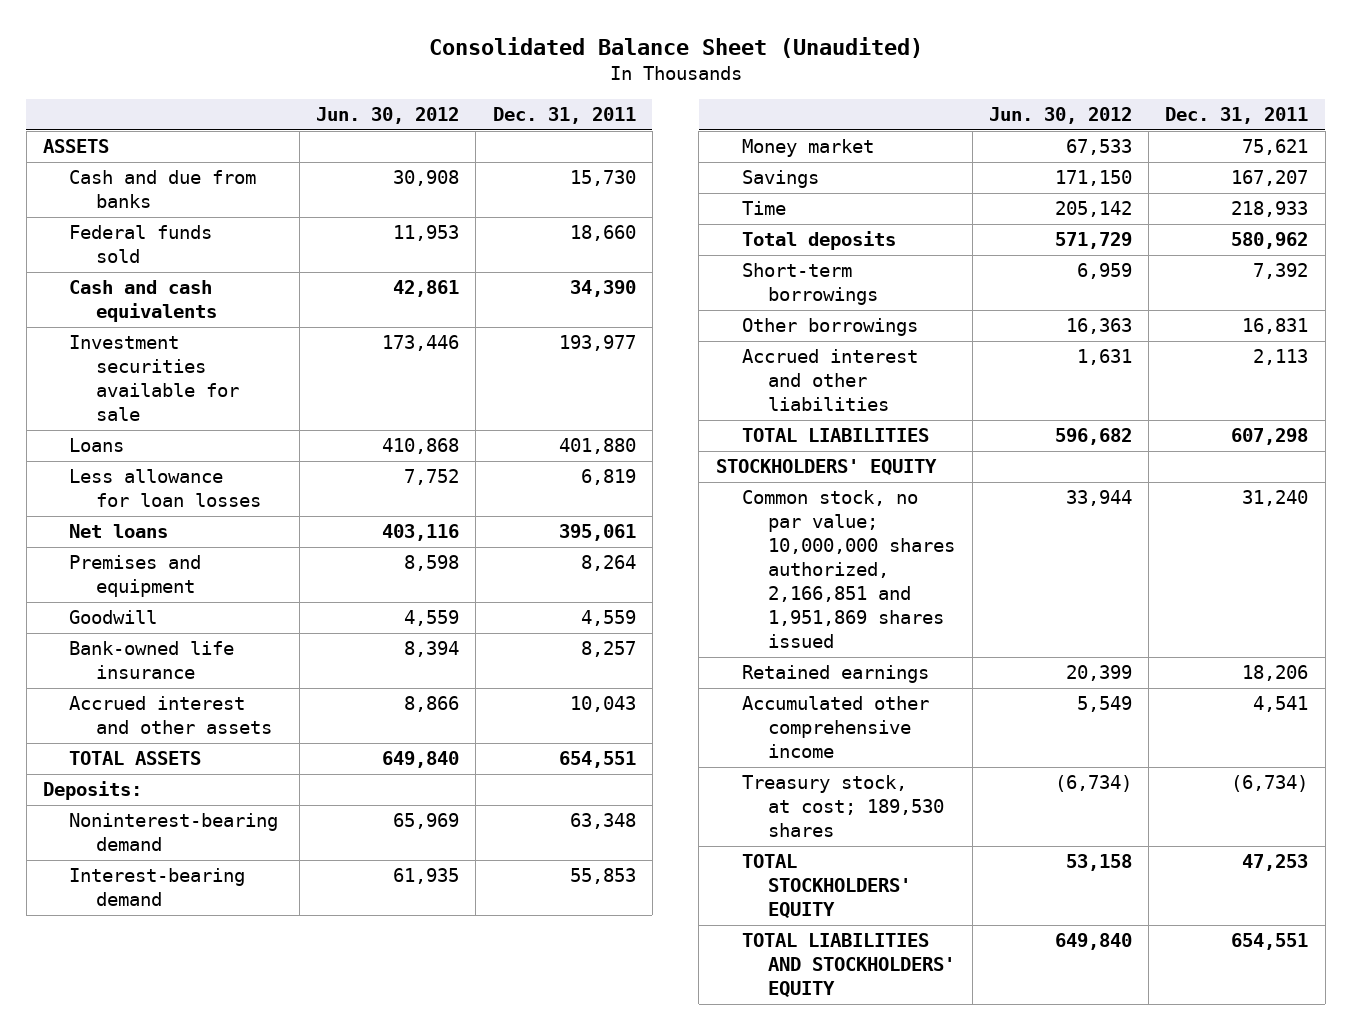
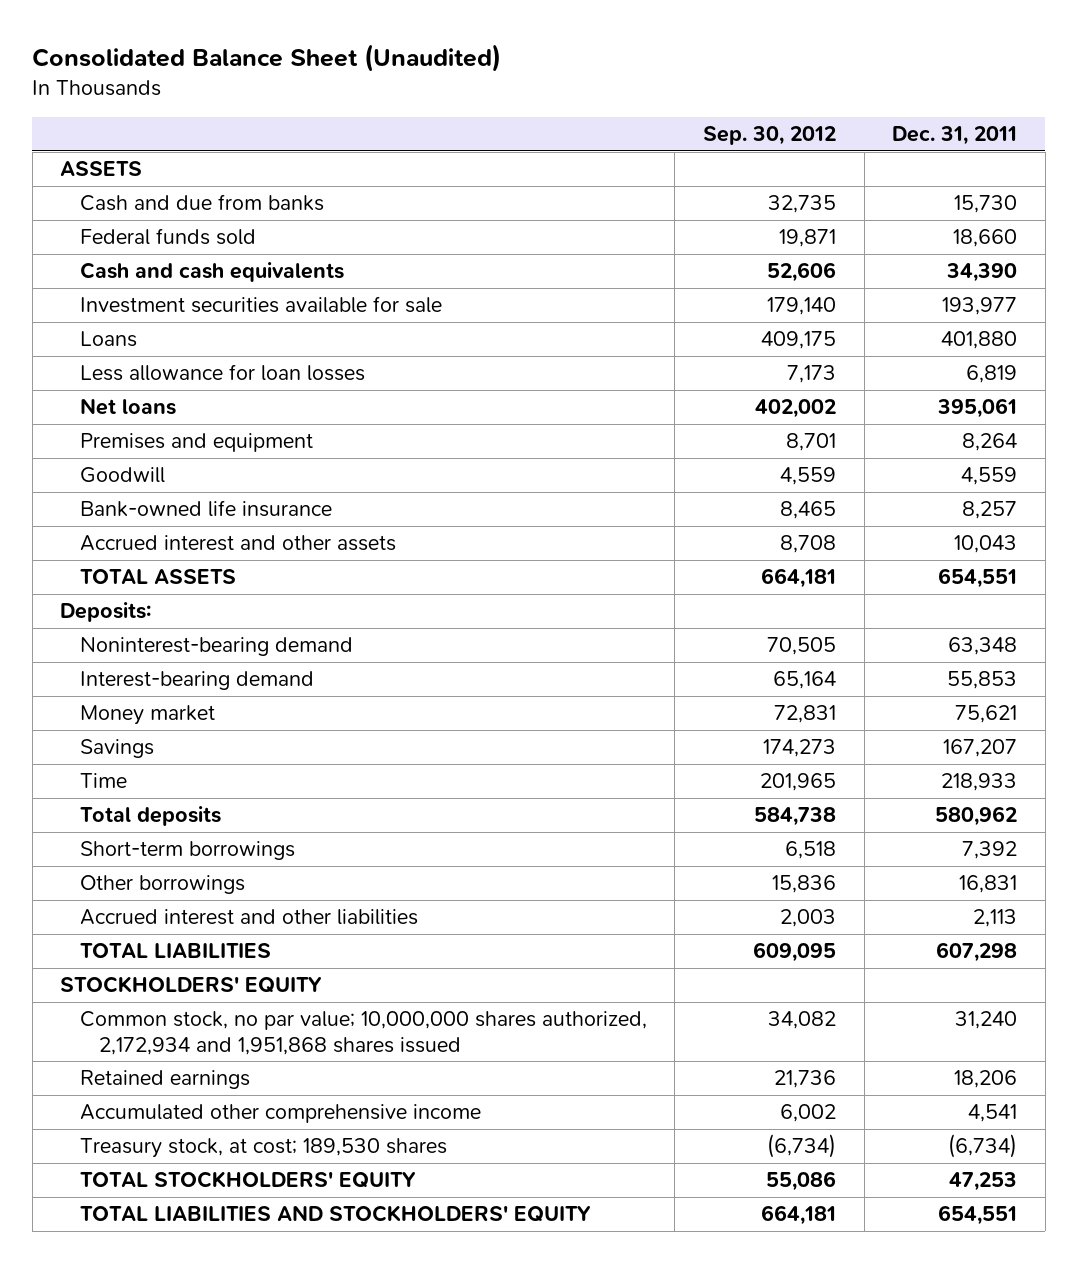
- | Jun. 30, 2012 | Dec. 31, 2011
+ | Sep. 30, 2012 | Dec. 31, 2011
- Common stock, no par value; 10,000,000 shares authorized, 2,166,851 and 1,951,869 shares issued | 33,944 | 31,240
+ Common stock, no par value; 10,000,000 shares authorized, 2,172,934 and 1,951,868 shares issued | 34,082 | 31,240

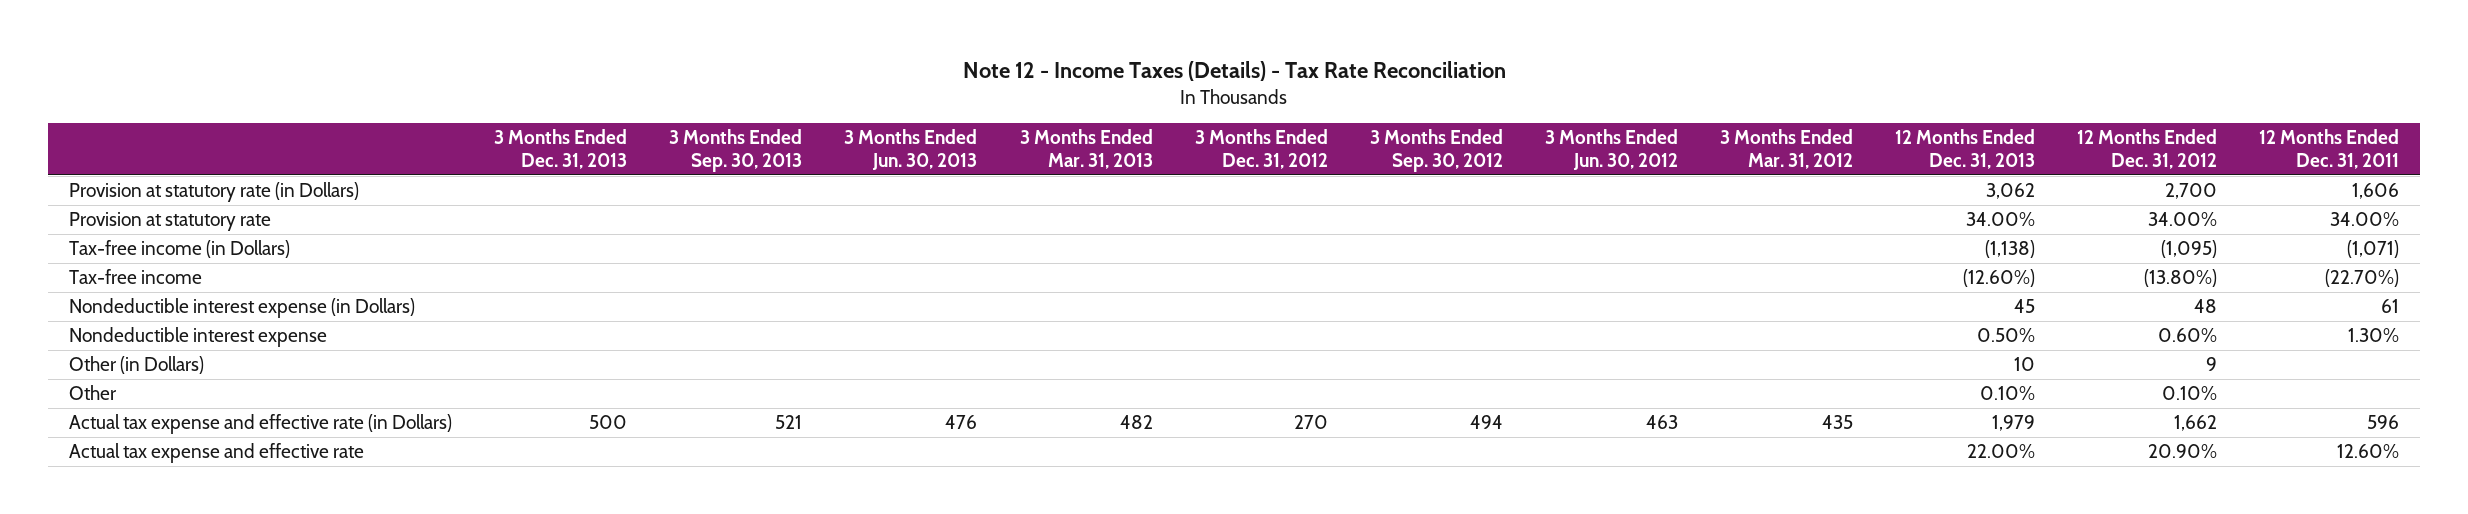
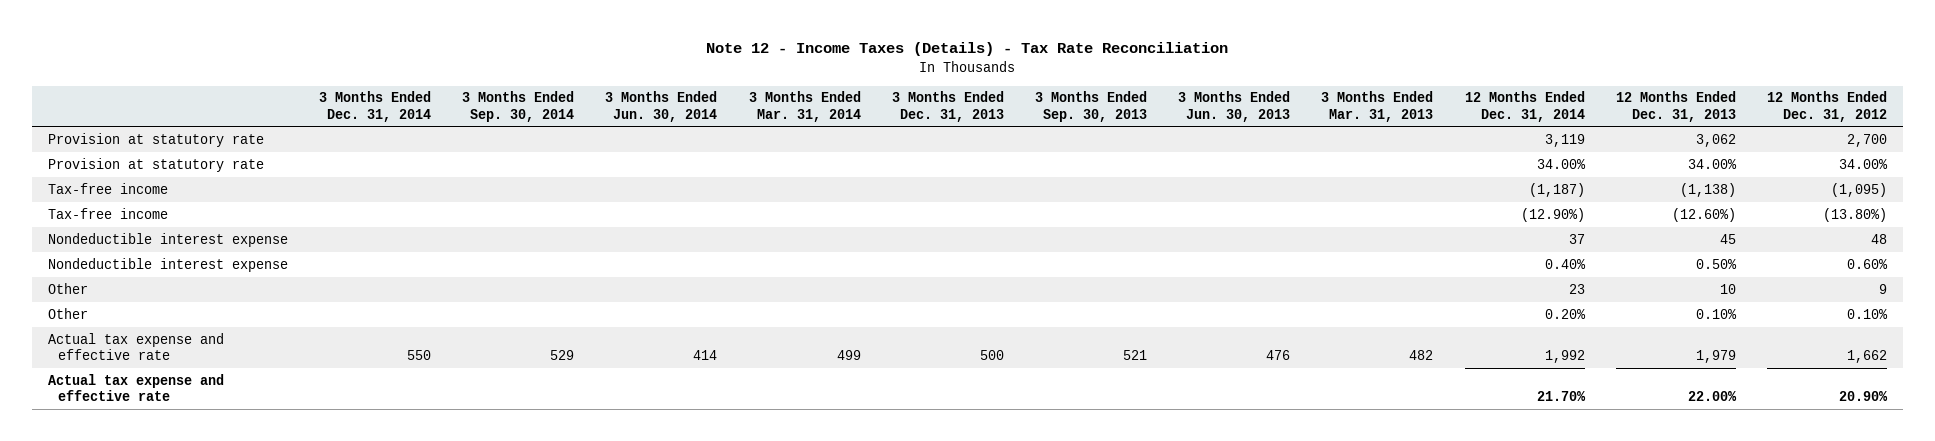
- | 3 Months Ended Dec. 31, 2013 | 3 Months Ended Sep. 30, 2013 | 3 Months Ended Jun. 30, 2013 | 3 Months Ended Mar. 31, 2013 | 3 Months Ended Dec. 31, 2012 | 3 Months Ended Sep. 30, 2012 | 3 Months Ended Jun. 30, 2012 | 3 Months Ended Mar. 31, 2012 | 12 Months Ended Dec. 31, 2013 | 12 Months Ended Dec. 31, 2012 | 12 Months Ended Dec. 31, 2011
+ | 3 Months Ended Dec. 31, 2014 | 3 Months Ended Sep. 30, 2014 | 3 Months Ended Jun. 30, 2014 | 3 Months Ended Mar. 31, 2014 | 3 Months Ended Dec. 31, 2013 | 3 Months Ended Sep. 30, 2013 | 3 Months Ended Jun. 30, 2013 | 3 Months Ended Mar. 31, 2013 | 12 Months Ended Dec. 31, 2014 | 12 Months Ended Dec. 31, 2013 | 12 Months Ended Dec. 31, 2012
- Provision at statutory rate (in Dollars) | | | | | | | | | 3,062 | 2,700 | 1,606
+ Provision at statutory rate | | | | | | | | | 3,119 | 3,062 | 2,700
- Tax-free income (in Dollars) | | | | | | | | | (1,138) | (1,095) | (1,071)
+ Tax-free income | | | | | | | | | (1,187) | (1,138) | (1,095)
- Nondeductible interest expense (in Dollars) | | | | | | | | | 45 | 48 | 61
+ Nondeductible interest expense | | | | | | | | | 37 | 45 | 48
- Other (in Dollars) | | | | | | | | | 10 | 9 |
+ Other | | | | | | | | | 23 | 10 | 9
- Actual tax expense and effective rate (in Dollars) | 500 | 521 | 476 | 482 | 270 | 494 | 463 | 435 | 1,979 | 1,662 | 596
+ Actual tax expense and effective rate | 550 | 529 | 414 | 499 | 500 | 521 | 476 | 482 | 1,992 | 1,979 | 1,662

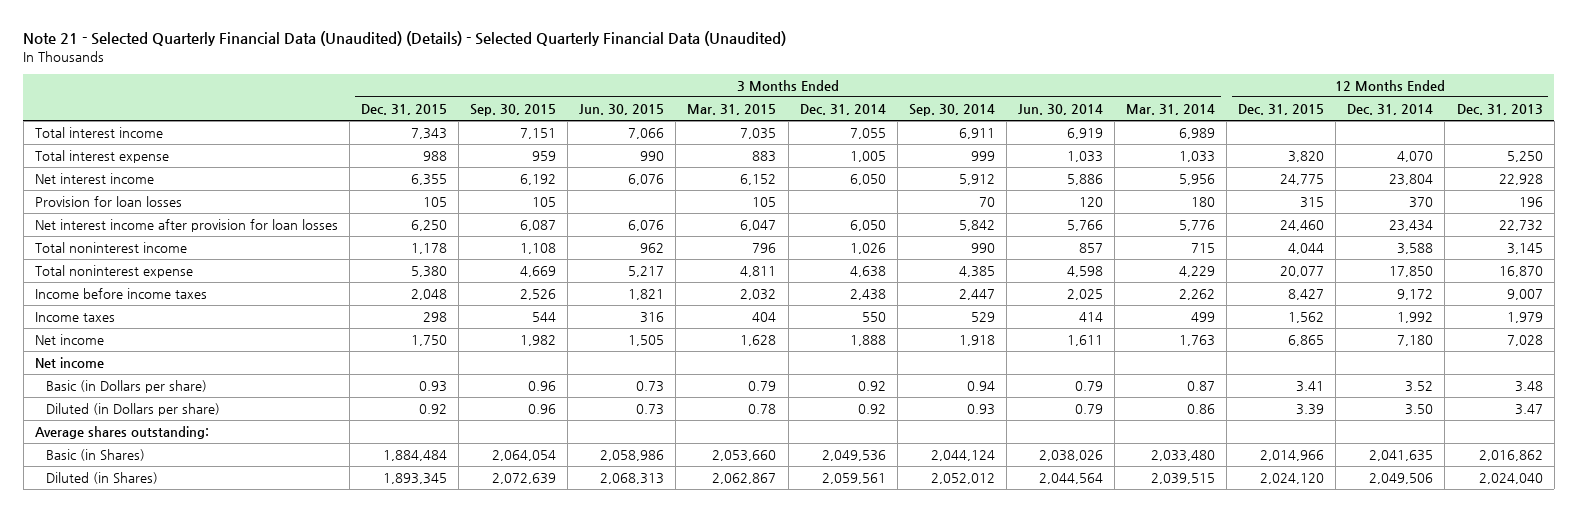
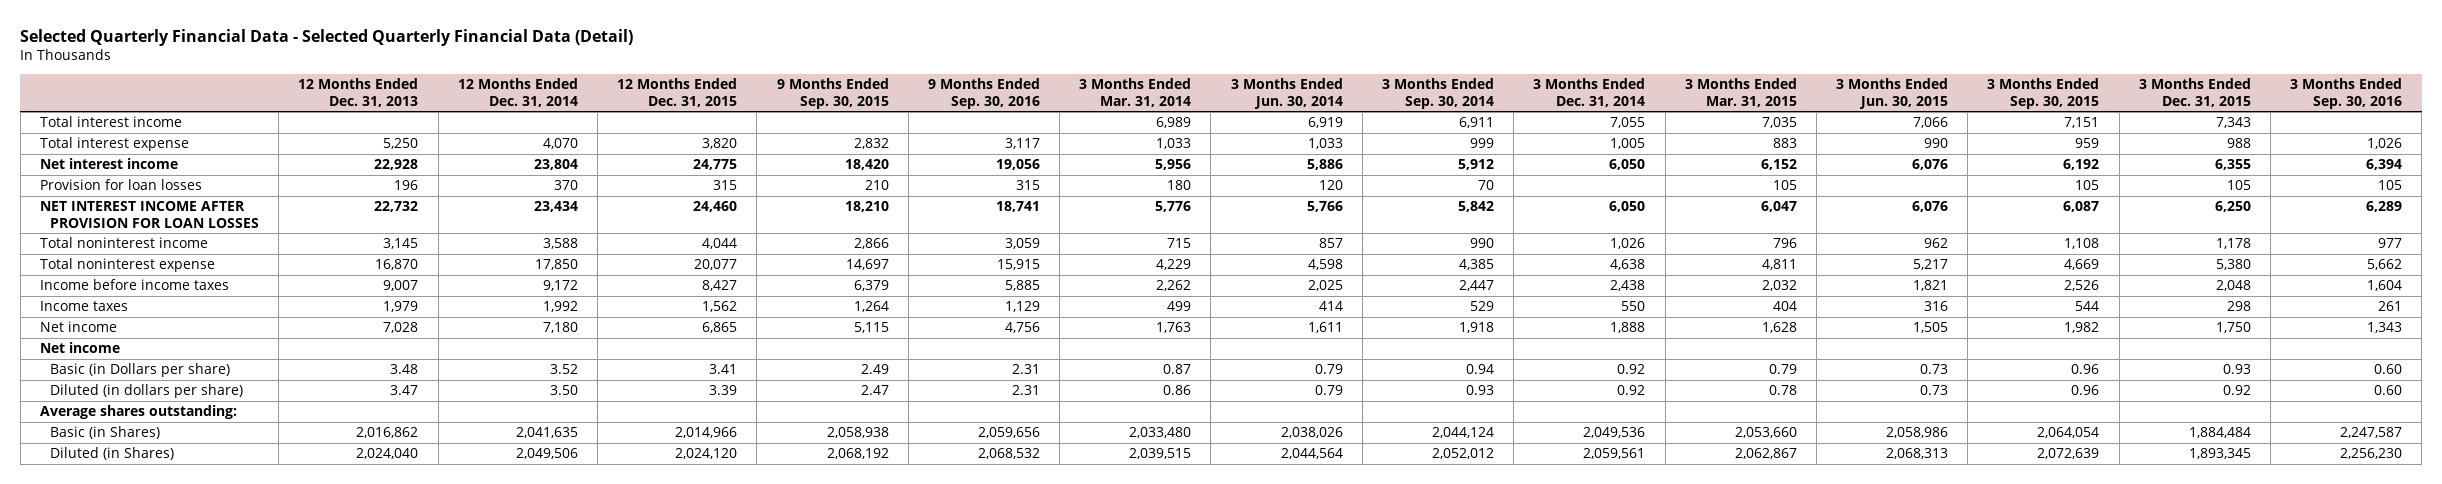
- Note 21 - Selected Quarterly Financial Data (Unaudited) (Details) - Selected Quarterly Financial Data (Unaudited)
+ Selected Quarterly Financial Data - Selected Quarterly Financial Data (Detail)
- | 3 Months Ended Dec. 31, 2015 | 3 Months Ended Sep. 30, 2015 | 3 Months Ended Jun. 30, 2015 | 3 Months Ended Mar. 31, 2015 | 3 Months Ended Dec. 31, 2014 | 3 Months Ended Sep. 30, 2014 | 3 Months Ended Jun. 30, 2014 | 3 Months Ended Mar. 31, 2014 | 12 Months Ended Dec. 31, 2015 | 12 Months Ended Dec. 31, 2014 | 12 Months Ended Dec. 31, 2013
+ | 12 Months Ended Dec. 31, 2013 | 12 Months Ended Dec. 31, 2014 | 12 Months Ended Dec. 31, 2015 | 9 Months Ended Sep. 30, 2015 | 9 Months Ended Sep. 30, 2016 | 3 Months Ended Mar. 31, 2014 | 3 Months Ended Jun. 30, 2014 | 3 Months Ended Sep. 30, 2014 | 3 Months Ended Dec. 31, 2014 | 3 Months Ended Mar. 31, 2015 | 3 Months Ended Jun. 30, 2015 | 3 Months Ended Sep. 30, 2015 | 3 Months Ended Dec. 31, 2015 | 3 Months Ended Sep. 30, 2016
- Net interest income after provision for loan losses | 6,250 | 6,087 | 6,076 | 6,047 | 6,050 | 5,842 | 5,766 | 5,776 | 24,460 | 23,434 | 22,732
+ NET INTEREST INCOME AFTER PROVISION FOR LOAN LOSSES | 22,732 | 23,434 | 24,460 | 18,210 | 18,741 | 5,776 | 5,766 | 5,842 | 6,050 | 6,047 | 6,076 | 6,087 | 6,250 | 6,289
- Diluted (in Dollars per share) | 0.92 | 0.96 | 0.73 | 0.78 | 0.92 | 0.93 | 0.79 | 0.86 | 3.39 | 3.50 | 3.47
+ Diluted (in dollars per share) | 3.47 | 3.50 | 3.39 | 2.47 | 2.31 | 0.86 | 0.79 | 0.93 | 0.92 | 0.78 | 0.73 | 0.96 | 0.92 | 0.60

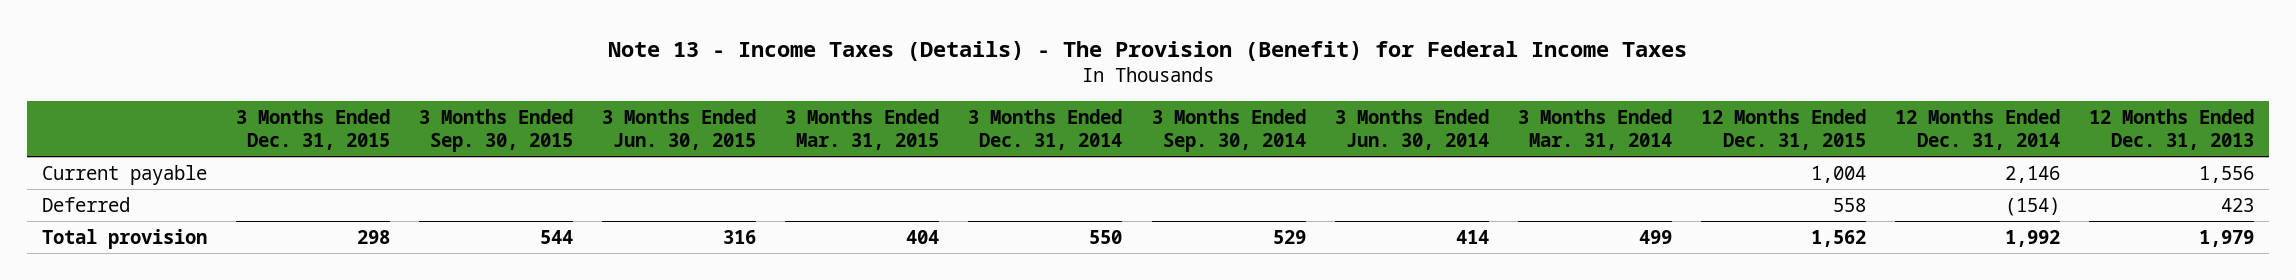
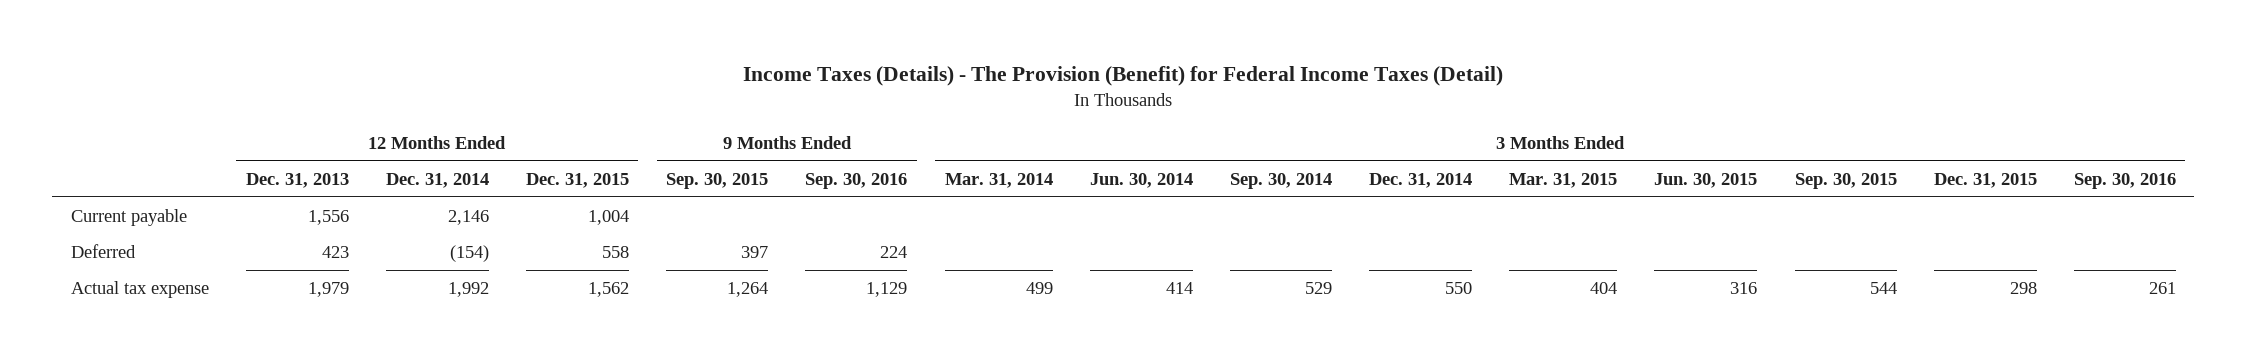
- Note 13 - Income Taxes (Details) - The Provision (Benefit) for Federal Income Taxes
+ Income Taxes (Details) - The Provision (Benefit) for Federal Income Taxes (Detail)
- | 3 Months Ended Dec. 31, 2015 | 3 Months Ended Sep. 30, 2015 | 3 Months Ended Jun. 30, 2015 | 3 Months Ended Mar. 31, 2015 | 3 Months Ended Dec. 31, 2014 | 3 Months Ended Sep. 30, 2014 | 3 Months Ended Jun. 30, 2014 | 3 Months Ended Mar. 31, 2014 | 12 Months Ended Dec. 31, 2015 | 12 Months Ended Dec. 31, 2014 | 12 Months Ended Dec. 31, 2013
+ | 12 Months Ended Dec. 31, 2013 | 12 Months Ended Dec. 31, 2014 | 12 Months Ended Dec. 31, 2015 | 9 Months Ended Sep. 30, 2015 | 9 Months Ended Sep. 30, 2016 | 3 Months Ended Mar. 31, 2014 | 3 Months Ended Jun. 30, 2014 | 3 Months Ended Sep. 30, 2014 | 3 Months Ended Dec. 31, 2014 | 3 Months Ended Mar. 31, 2015 | 3 Months Ended Jun. 30, 2015 | 3 Months Ended Sep. 30, 2015 | 3 Months Ended Dec. 31, 2015 | 3 Months Ended Sep. 30, 2016
- Total provision | 298 | 544 | 316 | 404 | 550 | 529 | 414 | 499 | 1,562 | 1,992 | 1,979
+ Actual tax expense | 1,979 | 1,992 | 1,562 | 1,264 | 1,129 | 499 | 414 | 529 | 550 | 404 | 316 | 544 | 298 | 261

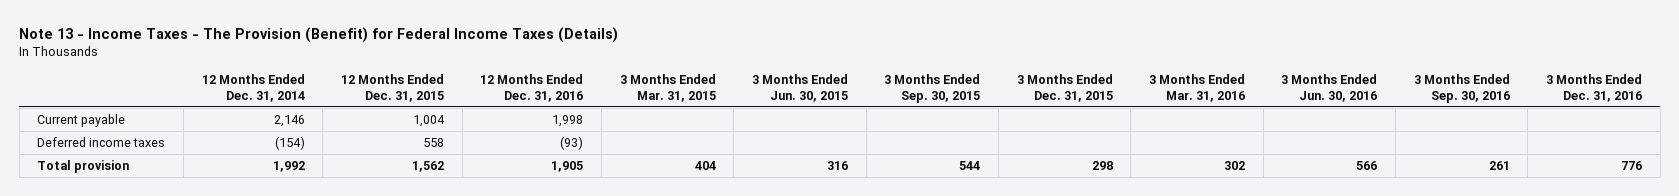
- Income Taxes (Details) - The Provision (Benefit) for Federal Income Taxes (Detail)
+ Note 13 - Income Taxes - The Provision (Benefit) for Federal Income Taxes (Details)
- | 12 Months Ended Dec. 31, 2013 | 12 Months Ended Dec. 31, 2014 | 12 Months Ended Dec. 31, 2015 | 9 Months Ended Sep. 30, 2015 | 9 Months Ended Sep. 30, 2016 | 3 Months Ended Mar. 31, 2014 | 3 Months Ended Jun. 30, 2014 | 3 Months Ended Sep. 30, 2014 | 3 Months Ended Dec. 31, 2014 | 3 Months Ended Mar. 31, 2015 | 3 Months Ended Jun. 30, 2015 | 3 Months Ended Sep. 30, 2015 | 3 Months Ended Dec. 31, 2015 | 3 Months Ended Sep. 30, 2016
+ | 12 Months Ended Dec. 31, 2014 | 12 Months Ended Dec. 31, 2015 | 12 Months Ended Dec. 31, 2016 | 3 Months Ended Mar. 31, 2015 | 3 Months Ended Jun. 30, 2015 | 3 Months Ended Sep. 30, 2015 | 3 Months Ended Dec. 31, 2015 | 3 Months Ended Mar. 31, 2016 | 3 Months Ended Jun. 30, 2016 | 3 Months Ended Sep. 30, 2016 | 3 Months Ended Dec. 31, 2016
- Deferred | 423 | (154) | 558 | 397 | 224 | | | | | | | | |
- Actual tax expense | 1,979 | 1,992 | 1,562 | 1,264 | 1,129 | 499 | 414 | 529 | 550 | 404 | 316 | 544 | 298 | 261
+ Deferred income taxes | (154) | 558 | (93) | | | | | | | |
+ Total provision | 1,992 | 1,562 | 1,905 | 404 | 316 | 544 | 298 | 302 | 566 | 261 | 776

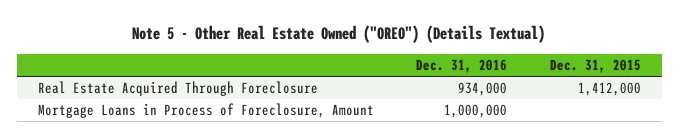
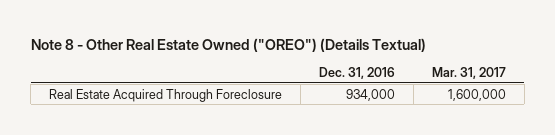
- Note 5 - Other Real Estate Owned ("OREO") (Details Textual)
+ Note 8 - Other Real Estate Owned ("OREO") (Details Textual)
- | Dec. 31, 2016 | Dec. 31, 2015
+ | Dec. 31, 2016 | Mar. 31, 2017
- Mortgage Loans in Process of Foreclosure, Amount | 1,000,000 |

